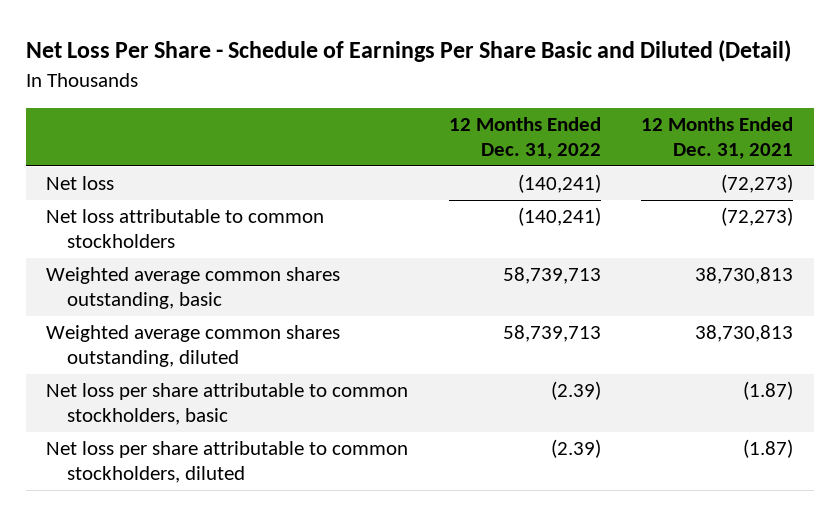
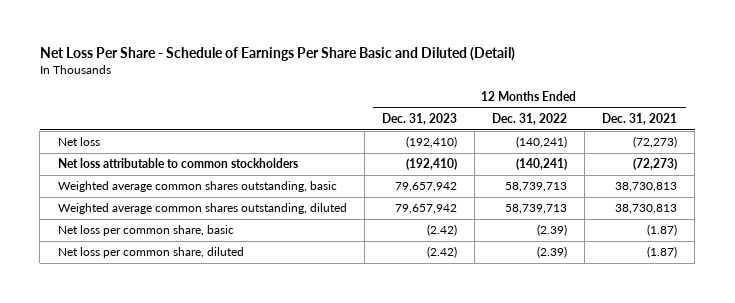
- | 12 Months Ended Dec. 31, 2022 | 12 Months Ended Dec. 31, 2021
+ | 12 Months Ended Dec. 31, 2023 | 12 Months Ended Dec. 31, 2022 | 12 Months Ended Dec. 31, 2021
- Net loss per share attributable to common stockholders, basic | (2.39) | (1.87)
- Net loss per share attributable to common stockholders, diluted | (2.39) | (1.87)
+ Net loss per common share, basic | (2.42) | (2.39) | (1.87)
+ Net loss per common share, diluted | (2.42) | (2.39) | (1.87)

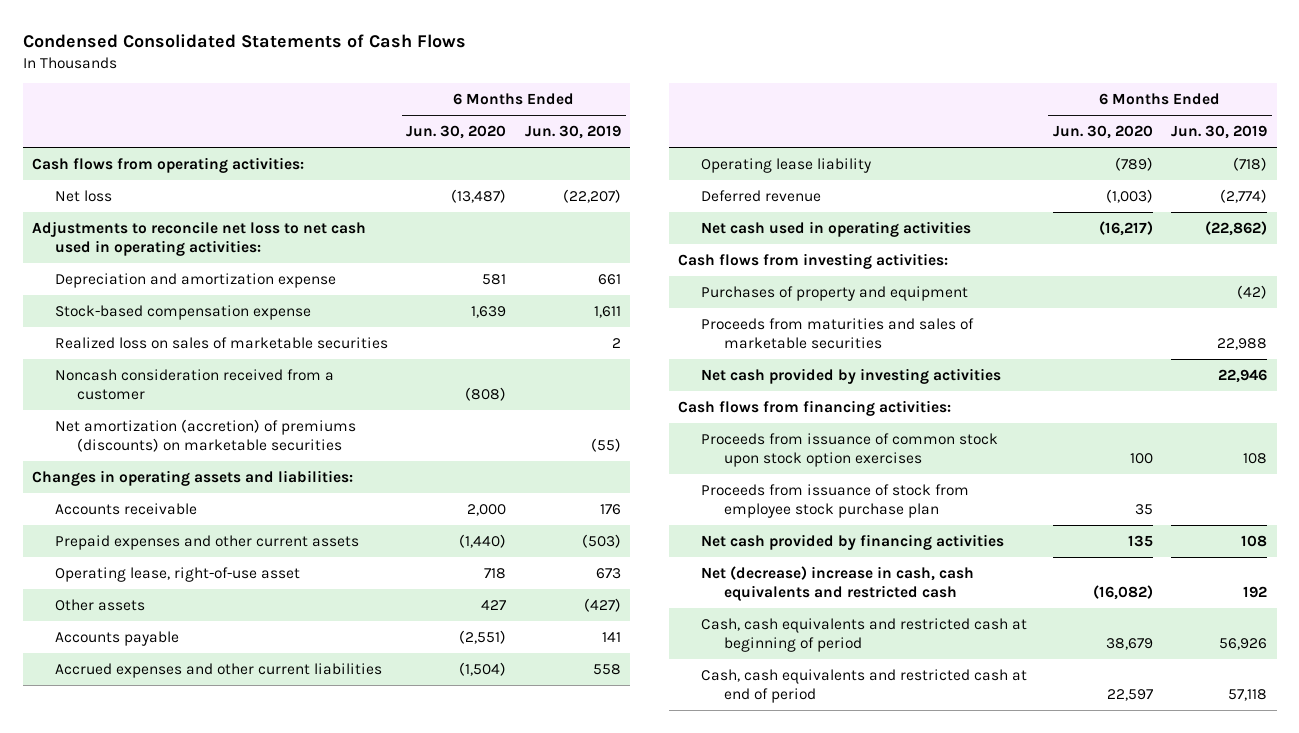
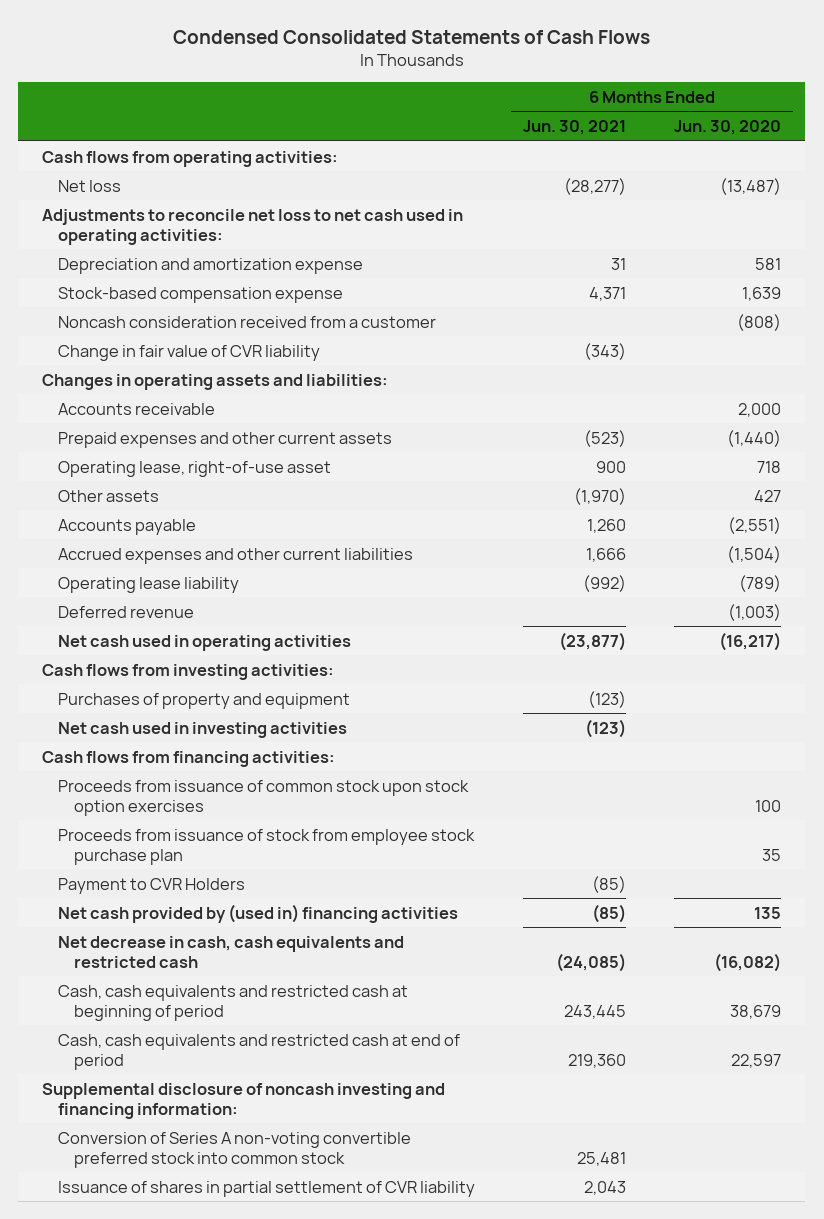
- | 6 Months Ended Jun. 30, 2020 | 6 Months Ended Jun. 30, 2019
+ | 6 Months Ended Jun. 30, 2021 | 6 Months Ended Jun. 30, 2020
- Realized loss on sales of marketable securities | | 2
- Net amortization (accretion) of premiums (discounts) on marketable securities | | (55)
+ Change in fair value of CVR liability | (343) |
- Proceeds from maturities and sales of marketable securities | | 22,988
- Net cash provided by investing activities | | 22,946
+ Net cash used in investing activities | (123) |
- Net cash provided by financing activities | 135 | 108
- Net (decrease) increase in cash, cash equivalents and restricted cash | (16,082) | 192
+ Payment to CVR Holders | (85) |
+ Net cash provided by (used in) financing activities | (85) | 135
+ Net decrease in cash, cash equivalents and restricted cash | (24,085) | (16,082)
+ Supplemental disclosure of noncash investing and financing information:
+ Conversion of Series A non-voting convertible preferred stock into common stock | 25,481 |
+ Issuance of shares in partial settlement of CVR liability | 2,043 |

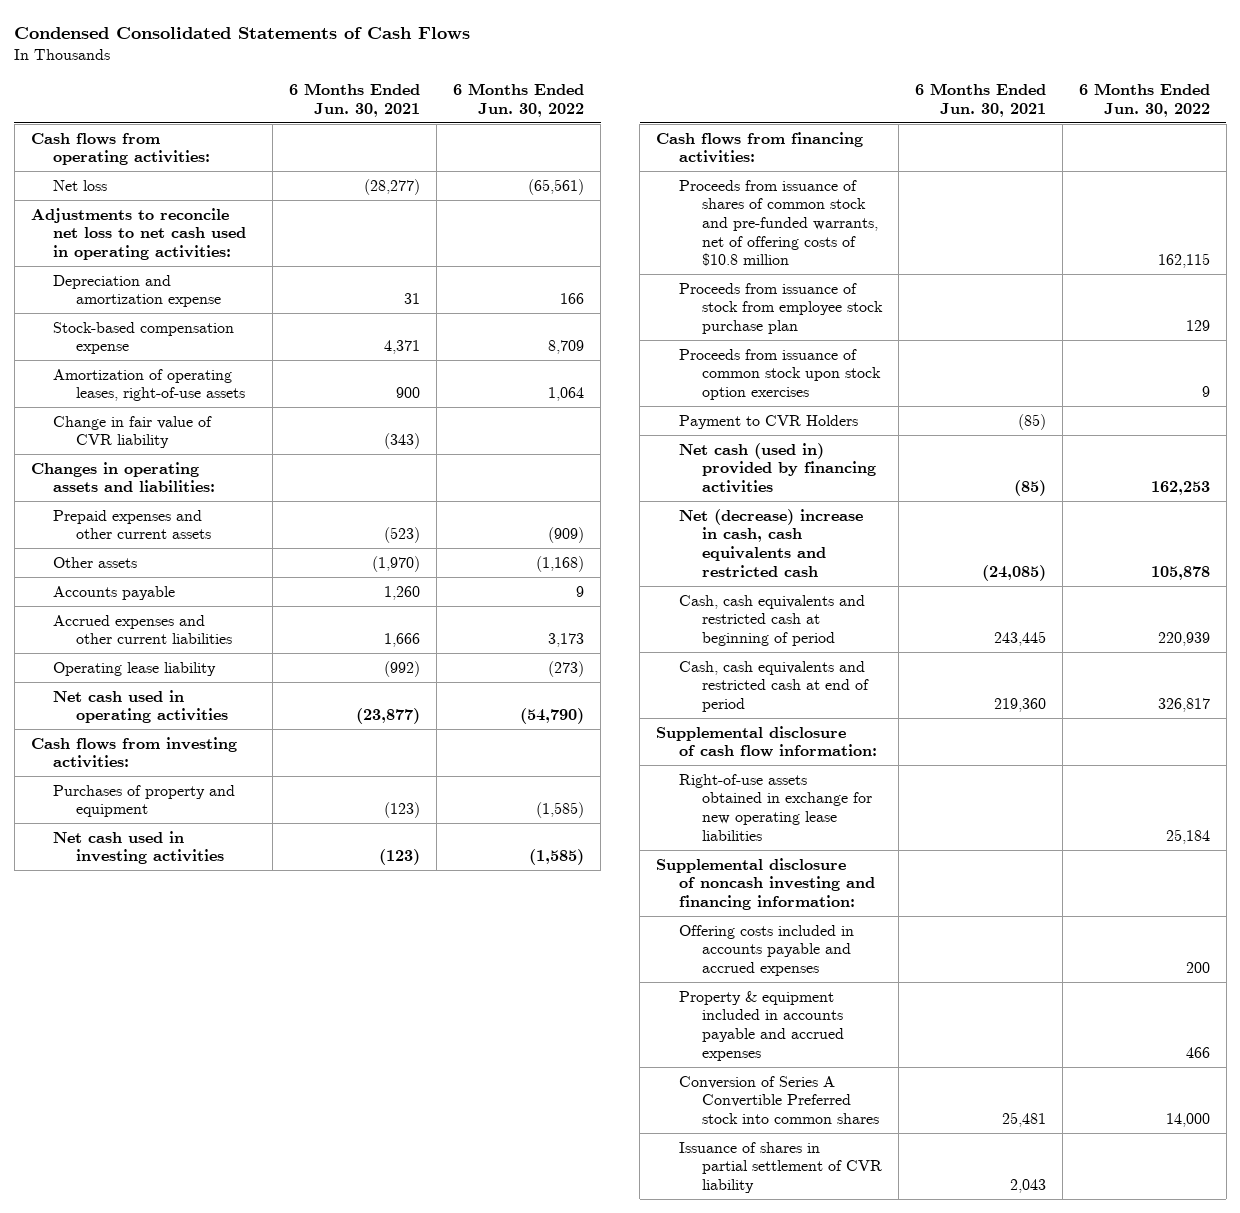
- | 6 Months Ended Jun. 30, 2021 | 6 Months Ended Jun. 30, 2020
+ | 6 Months Ended Jun. 30, 2021 | 6 Months Ended Jun. 30, 2022
- Noncash consideration received from a customer | | (808)
+ Amortization of operating leases, right-of-use assets | 900 | 1,064
- Accounts receivable | | 2,000
- Operating lease, right-of-use asset | 900 | 718
- Deferred revenue | | (1,003)
+ Proceeds from issuance of shares of common stock and pre-funded warrants, net of offering costs of $10.8 million | | 162,115
moved down: Proceeds from issuance of common stock upon stock option exercises | | 9
- Net cash provided by (used in) financing activities | (85) | 135
- Net decrease in cash, cash equivalents and restricted cash | (24,085) | (16,082)
+ Net cash (used in) provided by financing activities | (85) | 162,253
+ Net (decrease) increase in cash, cash equivalents and restricted cash | (24,085) | 105,878
+ Supplemental disclosure of cash flow information:
+ Right-of-use assets obtained in exchange for new operating lease liabilities | | 25,184
- Conversion of Series A non-voting convertible preferred stock into common stock | 25,481 |
+ Offering costs included in accounts payable and accrued expenses | | 200
+ Property & equipment included in accounts payable and accrued expenses | | 466
+ Conversion of Series A Convertible Preferred stock into common shares | 25,481 | 14,000

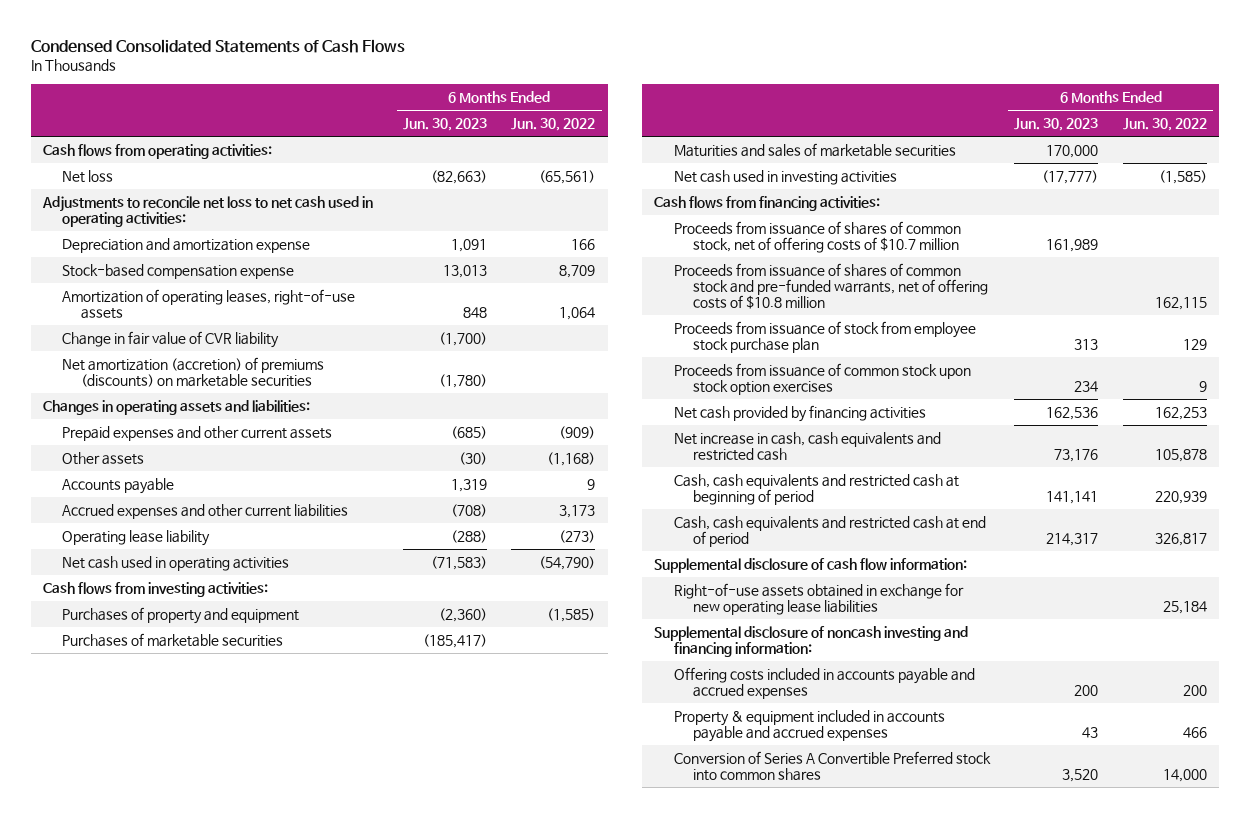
- | 6 Months Ended Jun. 30, 2021 | 6 Months Ended Jun. 30, 2022
+ | 6 Months Ended Jun. 30, 2023 | 6 Months Ended Jun. 30, 2022
+ Net amortization (accretion) of premiums (discounts) on marketable securities | (1,780) |
+ Purchases of marketable securities | (185,417) |
+ Maturities and sales of marketable securities | 170,000 |
+ Proceeds from issuance of shares of common stock, net of offering costs of $10.7 million | 161,989 |
- Payment to CVR Holders | (85) |
- Net cash (used in) provided by financing activities | (85) | 162,253
- Net (decrease) increase in cash, cash equivalents and restricted cash | (24,085) | 105,878
+ Net cash provided by financing activities | 162,536 | 162,253
+ Net increase in cash, cash equivalents and restricted cash | 73,176 | 105,878
- Issuance of shares in partial settlement of CVR liability | 2,043 |

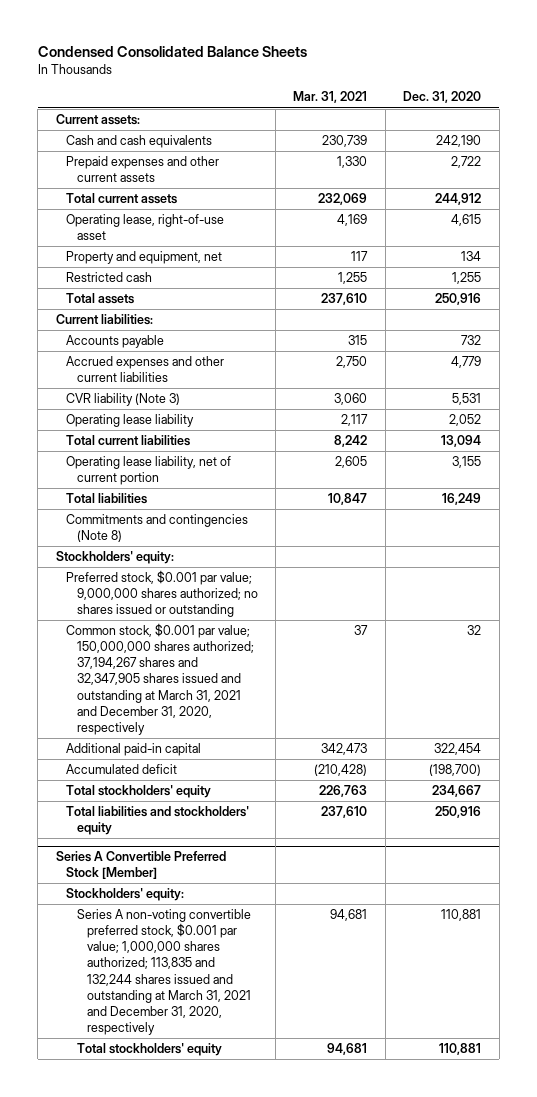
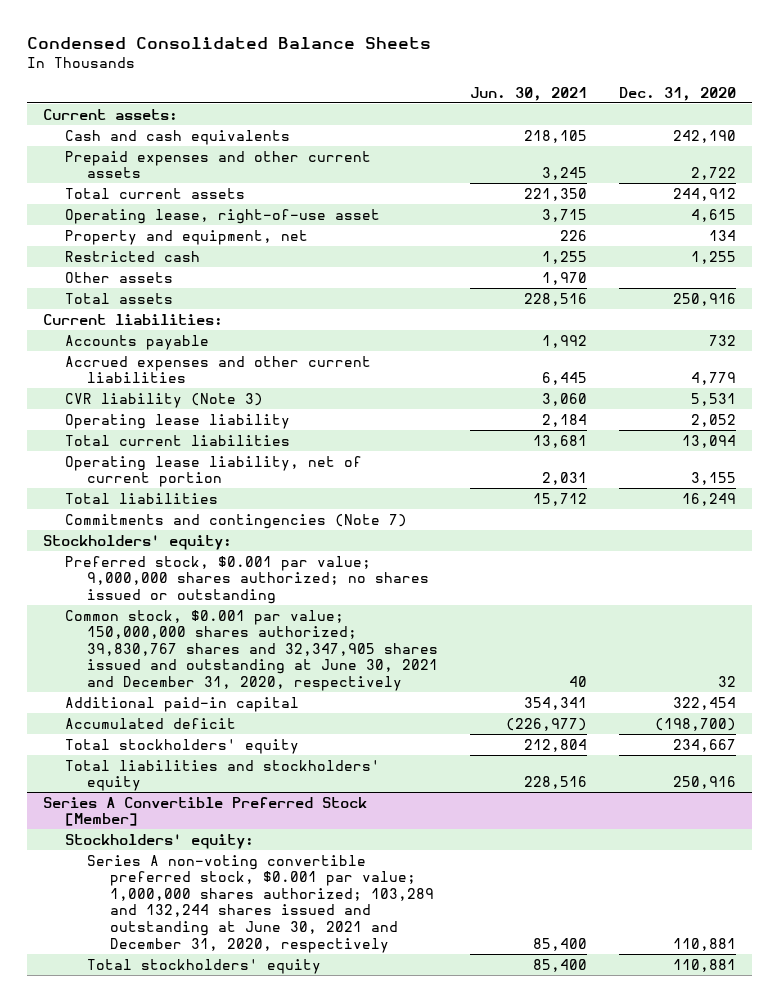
- | Mar. 31, 2021 | Dec. 31, 2020
+ | Jun. 30, 2021 | Dec. 31, 2020
+ Other assets | 1,970 |
- Commitments and contingencies (Note 8)
+ Commitments and contingencies (Note 7)
- Common stock, $0.001 par value; 150,000,000 shares authorized; 37,194,267 shares and 32,347,905 shares issued and outstanding at March 31, 2021 and December 31, 2020, respectively | 37 | 32
+ Common stock, $0.001 par value; 150,000,000 shares authorized; 39,830,767 shares and 32,347,905 shares issued and outstanding at June 30, 2021 and December 31, 2020, respectively | 40 | 32
@ Series A Convertible Preferred Stock [Member]
- Series A non-voting convertible preferred stock, $0.001 par value; 1,000,000 shares authorized; 113,835 and 132,244 shares issued and outstanding at March 31, 2021 and December 31, 2020, respectively | 94,681 | 110,881
+ Series A non-voting convertible preferred stock, $0.001 par value; 1,000,000 shares authorized; 103,289 and 132,244 shares issued and outstanding at June 30, 2021 and December 31, 2020, respectively | 85,400 | 110,881

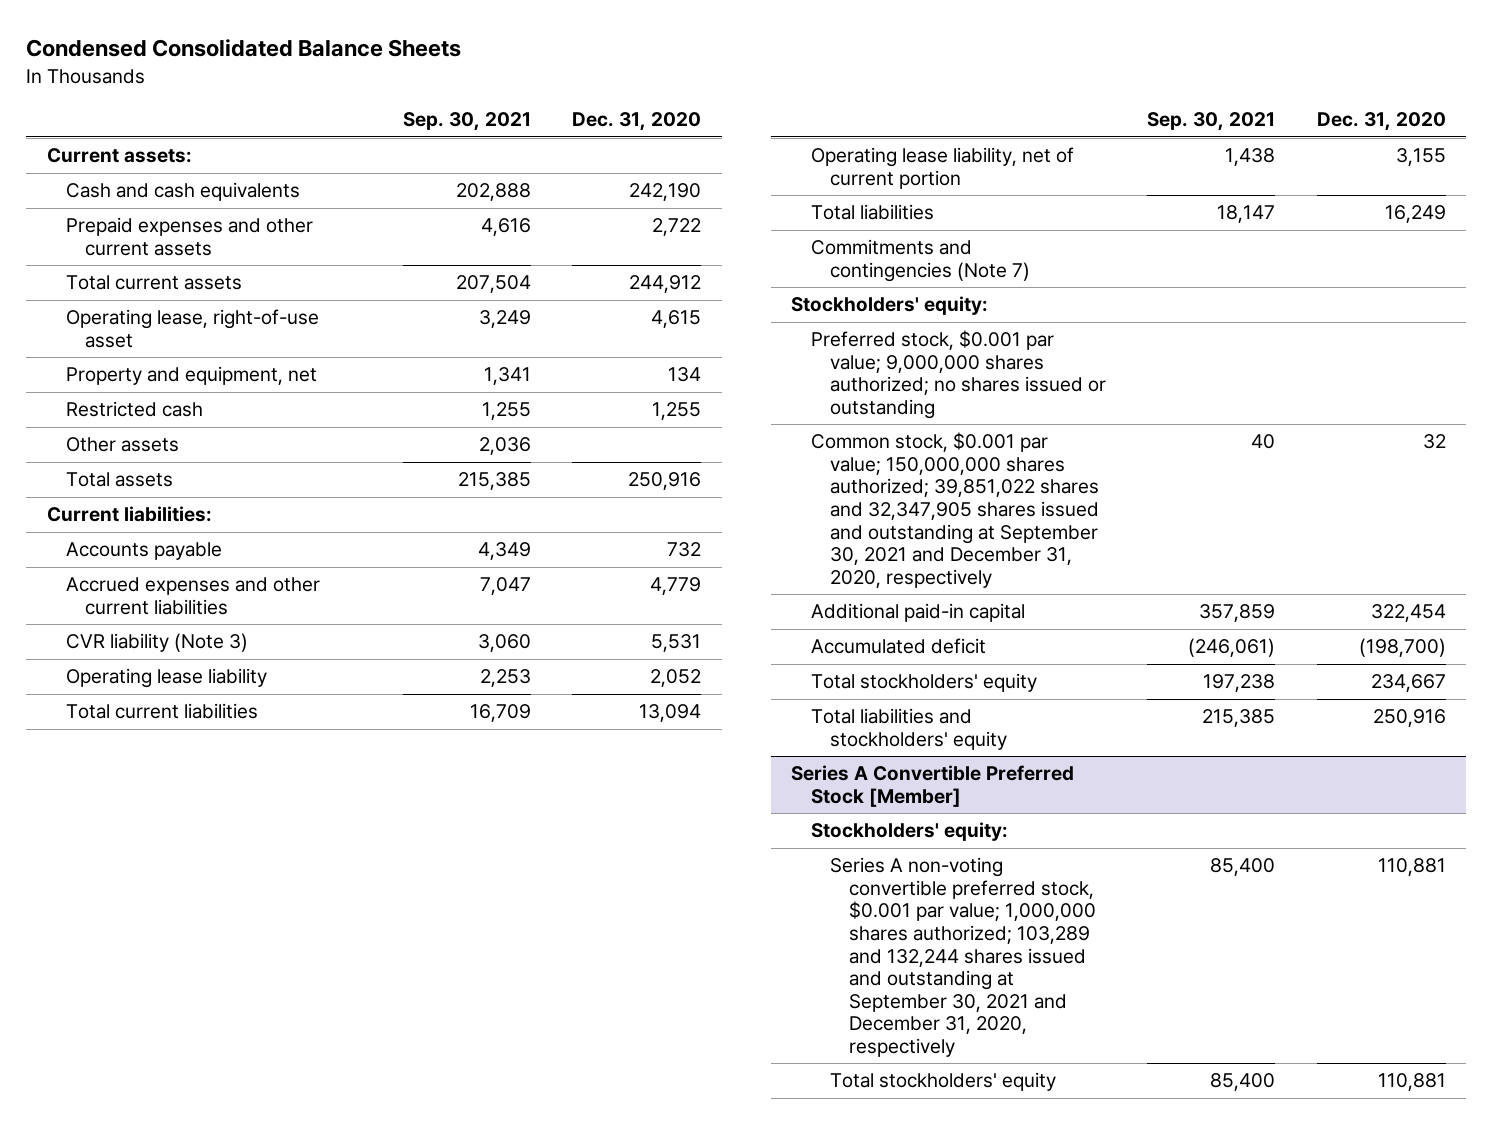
- | Jun. 30, 2021 | Dec. 31, 2020
+ | Sep. 30, 2021 | Dec. 31, 2020
- Common stock, $0.001 par value; 150,000,000 shares authorized; 39,830,767 shares and 32,347,905 shares issued and outstanding at June 30, 2021 and December 31, 2020, respectively | 40 | 32
+ Common stock, $0.001 par value; 150,000,000 shares authorized; 39,851,022 shares and 32,347,905 shares issued and outstanding at September 30, 2021 and December 31, 2020, respectively | 40 | 32
@ Series A Convertible Preferred Stock [Member]
- Series A non-voting convertible preferred stock, $0.001 par value; 1,000,000 shares authorized; 103,289 and 132,244 shares issued and outstanding at June 30, 2021 and December 31, 2020, respectively | 85,400 | 110,881
+ Series A non-voting convertible preferred stock, $0.001 par value; 1,000,000 shares authorized; 103,289 and 132,244 shares issued and outstanding at September 30, 2021 and December 31, 2020, respectively | 85,400 | 110,881

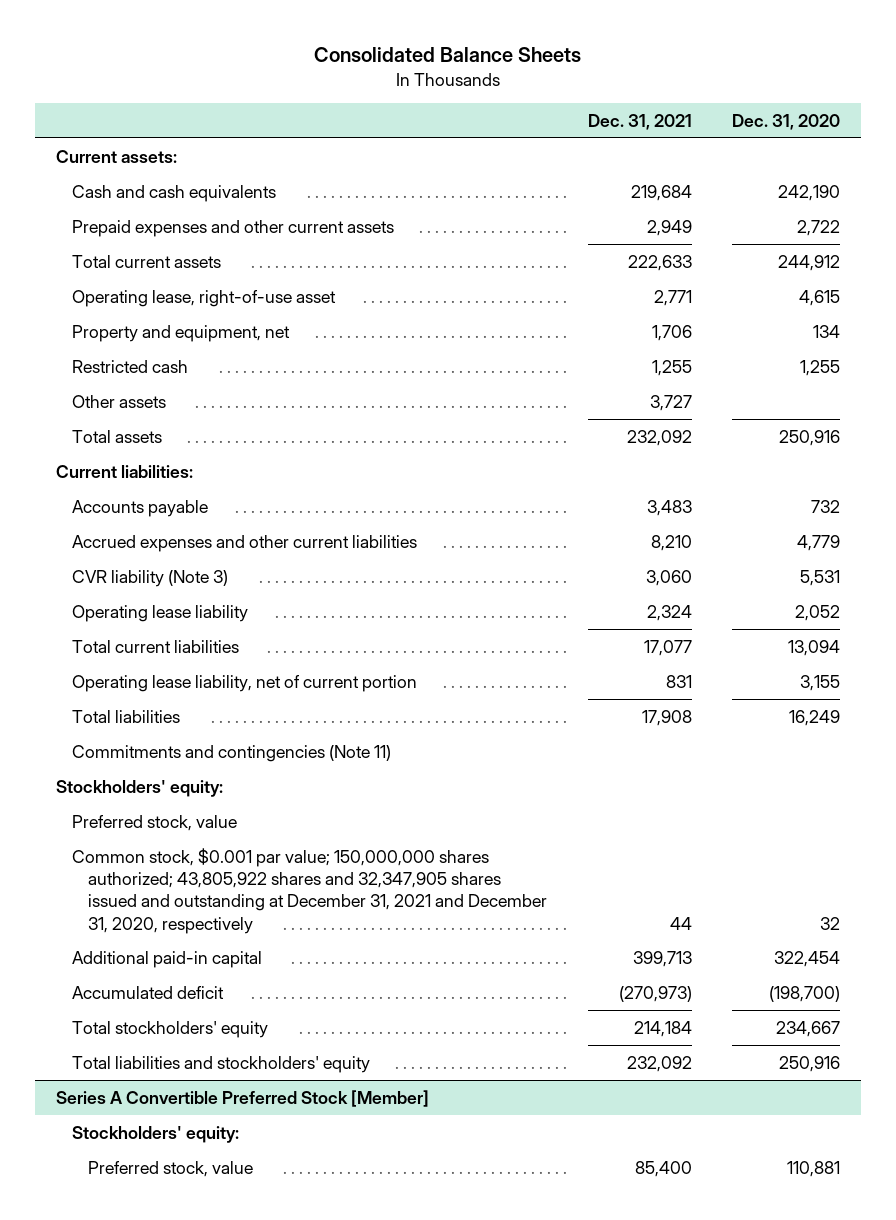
- Condensed Consolidated Balance Sheets
+ Consolidated Balance Sheets
- | Sep. 30, 2021 | Dec. 31, 2020
+ | Dec. 31, 2021 | Dec. 31, 2020
- Commitments and contingencies (Note 7)
+ Commitments and contingencies (Note 11)
- Preferred stock, $0.001 par value; 9,000,000 shares authorized; no shares issued or outstanding
- Common stock, $0.001 par value; 150,000,000 shares authorized; 39,851,022 shares and 32,347,905 shares issued and outstanding at September 30, 2021 and December 31, 2020, respectively | 40 | 32
+ Preferred stock, value
+ Common stock, $0.001 par value; 150,000,000 shares authorized; 43,805,922 shares and 32,347,905 shares issued and outstanding at December 31, 2021 and December 31, 2020, respectively | 44 | 32
@ Series A Convertible Preferred Stock [Member]
- Series A non-voting convertible preferred stock, $0.001 par value; 1,000,000 shares authorized; 103,289 and 132,244 shares issued and outstanding at September 30, 2021 and December 31, 2020, respectively | 85,400 | 110,881
- Total stockholders' equity | 85,400 | 110,881
+ Preferred stock, value | 85,400 | 110,881

